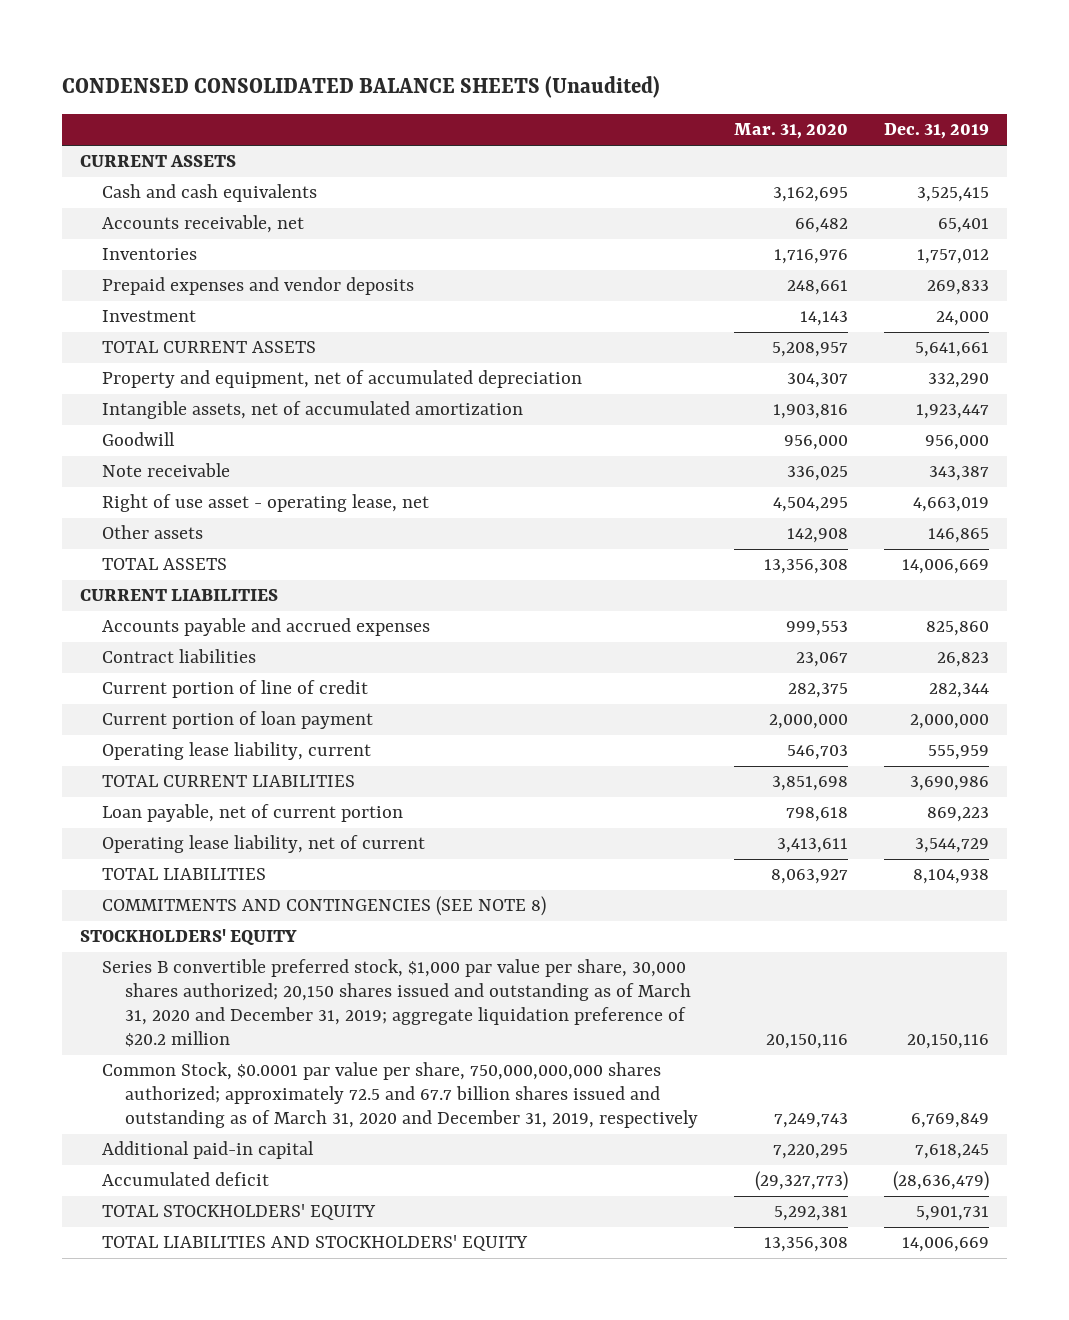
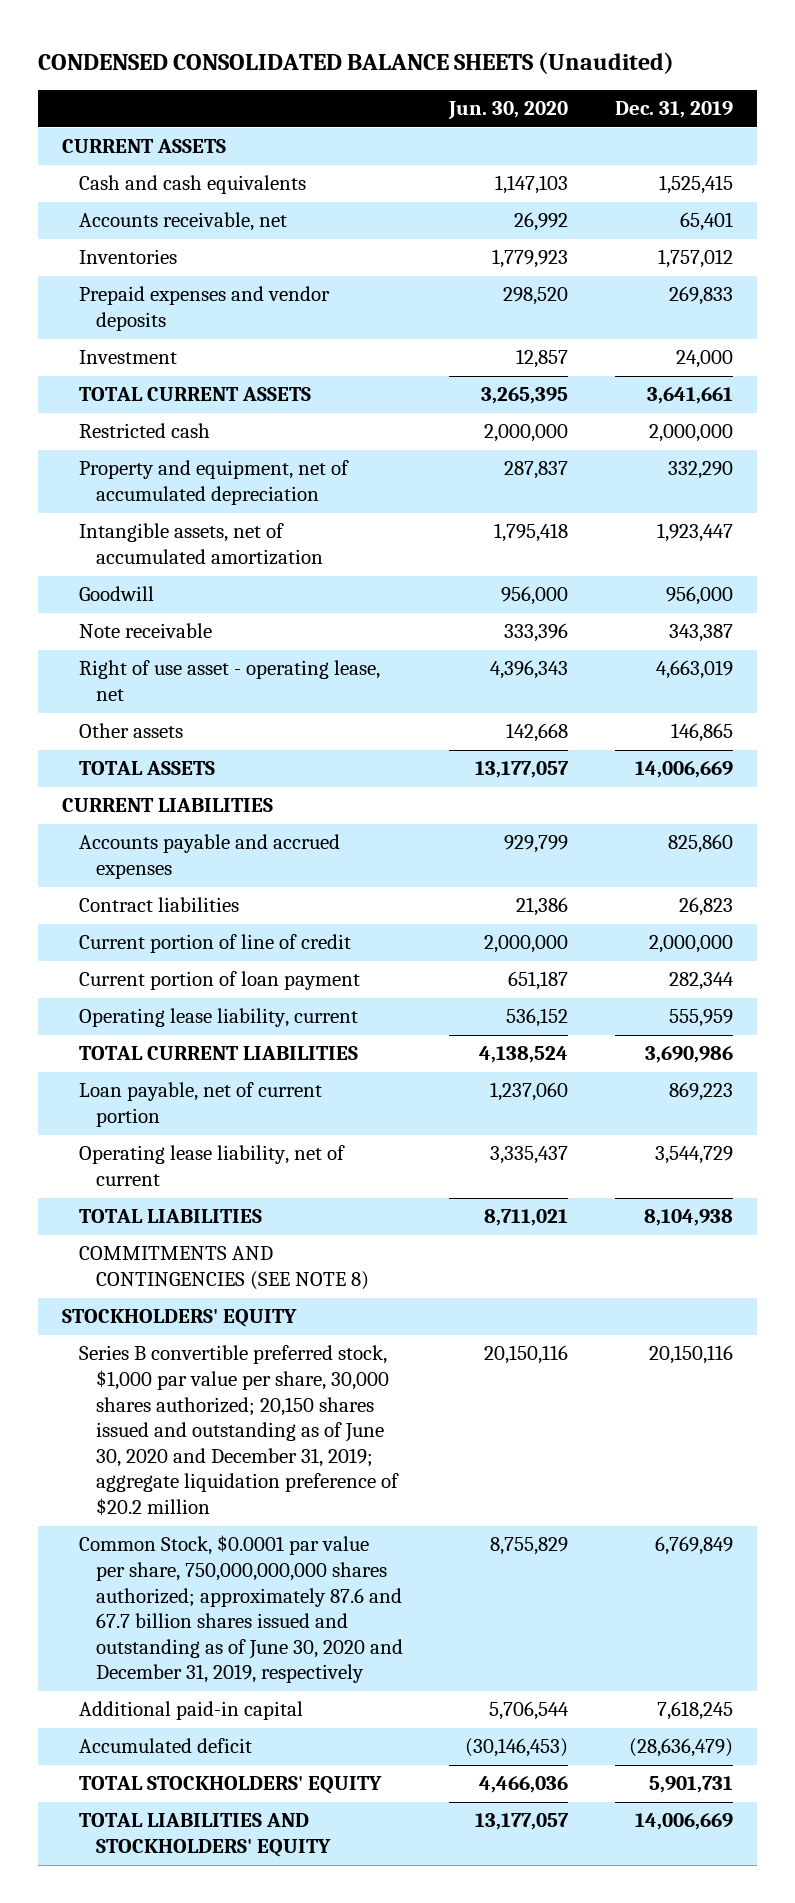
- | Mar. 31, 2020 | Dec. 31, 2019
+ | Jun. 30, 2020 | Dec. 31, 2019
- Cash and cash equivalents | 3,162,695 | 3,525,415
+ Cash and cash equivalents | 1,147,103 | 1,525,415
- TOTAL CURRENT ASSETS | 5,208,957 | 5,641,661
+ TOTAL CURRENT ASSETS | 3,265,395 | 3,641,661
+ Restricted cash | 2,000,000 | 2,000,000
- Current portion of line of credit | 282,375 | 282,344
- Current portion of loan payment | 2,000,000 | 2,000,000
+ Current portion of line of credit | 2,000,000 | 2,000,000
+ Current portion of loan payment | 651,187 | 282,344
- Series B convertible preferred stock, $1,000 par value per share, 30,000 shares authorized; 20,150 shares issued and outstanding as of March 31, 2020 and December 31, 2019; aggregate liquidation preference of $20.2 million | 20,150,116 | 20,150,116
- Common Stock, $0.0001 par value per share, 750,000,000,000 shares authorized; approximately 72.5 and 67.7 billion shares issued and outstanding as of March 31, 2020 and December 31, 2019, respectively | 7,249,743 | 6,769,849
+ Series B convertible preferred stock, $1,000 par value per share, 30,000 shares authorized; 20,150 shares issued and outstanding as of June 30, 2020 and December 31, 2019; aggregate liquidation preference of $20.2 million | 20,150,116 | 20,150,116
+ Common Stock, $0.0001 par value per share, 750,000,000,000 shares authorized; approximately 87.6 and 67.7 billion shares issued and outstanding as of June 30, 2020 and December 31, 2019, respectively | 8,755,829 | 6,769,849

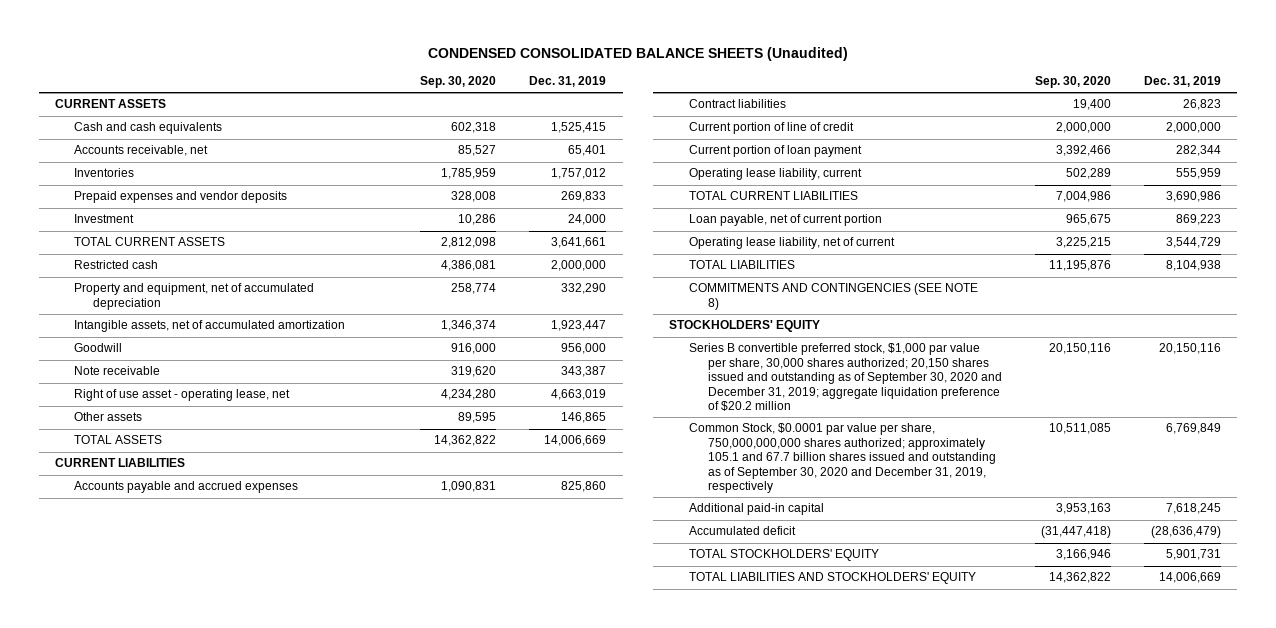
- | Jun. 30, 2020 | Dec. 31, 2019
+ | Sep. 30, 2020 | Dec. 31, 2019
- Series B convertible preferred stock, $1,000 par value per share, 30,000 shares authorized; 20,150 shares issued and outstanding as of June 30, 2020 and December 31, 2019; aggregate liquidation preference of $20.2 million | 20,150,116 | 20,150,116
- Common Stock, $0.0001 par value per share, 750,000,000,000 shares authorized; approximately 87.6 and 67.7 billion shares issued and outstanding as of June 30, 2020 and December 31, 2019, respectively | 8,755,829 | 6,769,849
+ Series B convertible preferred stock, $1,000 par value per share, 30,000 shares authorized; 20,150 shares issued and outstanding as of September 30, 2020 and December 31, 2019; aggregate liquidation preference of $20.2 million | 20,150,116 | 20,150,116
+ Common Stock, $0.0001 par value per share, 750,000,000,000 shares authorized; approximately 105.1 and 67.7 billion shares issued and outstanding as of September 30, 2020 and December 31, 2019, respectively | 10,511,085 | 6,769,849

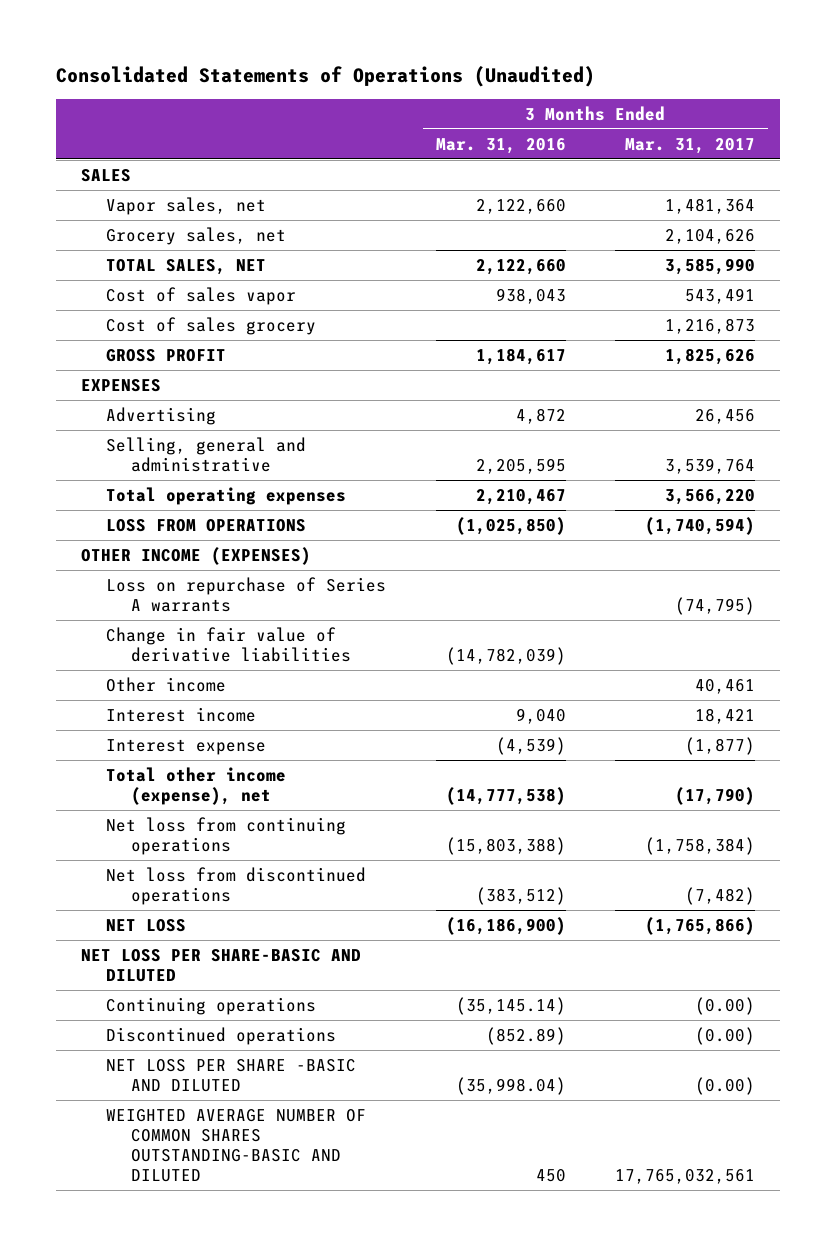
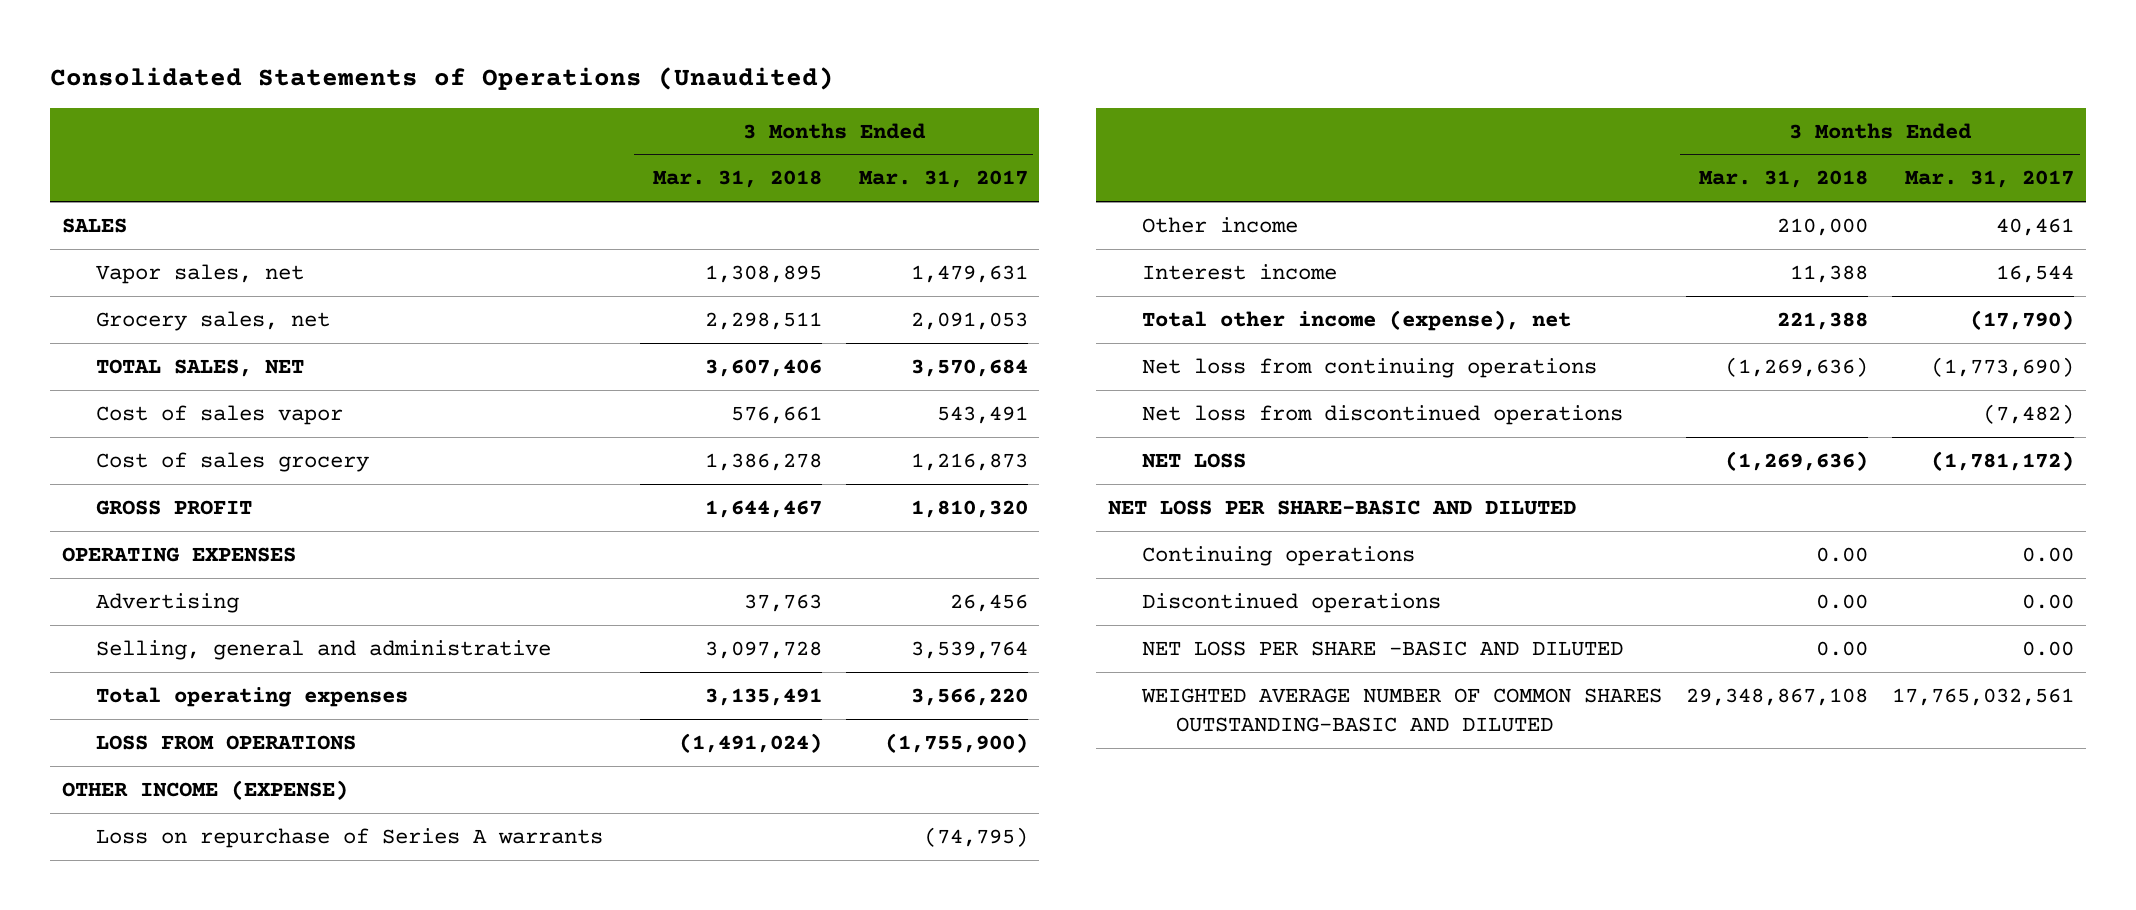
- | 3 Months Ended Mar. 31, 2016 | 3 Months Ended Mar. 31, 2017
+ | 3 Months Ended Mar. 31, 2018 | 3 Months Ended Mar. 31, 2017
- Vapor sales, net | 2,122,660 | 1,481,364
- Grocery sales, net | | 2,104,626
- TOTAL SALES, NET | 2,122,660 | 3,585,990
+ Vapor sales, net | 1,308,895 | 1,479,631
+ Grocery sales, net | 2,298,511 | 2,091,053
+ TOTAL SALES, NET | 3,607,406 | 3,570,684
- GROSS PROFIT | 1,184,617 | 1,825,626
- EXPENSES
+ GROSS PROFIT | 1,644,467 | 1,810,320
+ OPERATING EXPENSES
- LOSS FROM OPERATIONS | (1,025,850) | (1,740,594)
- OTHER INCOME (EXPENSES)
+ LOSS FROM OPERATIONS | (1,491,024) | (1,755,900)
+ OTHER INCOME (EXPENSE)
- Change in fair value of derivative liabilities | (14,782,039) |
- Interest income | 9,040 | 18,421
- Interest expense | (4,539) | (1,877)
+ Interest income | 11,388 | 16,544
- Net loss from continuing operations | (15,803,388) | (1,758,384)
+ Net loss from continuing operations | (1,269,636) | (1,773,690)
- NET LOSS | (16,186,900) | (1,765,866)
+ NET LOSS | (1,269,636) | (1,781,172)
- Continuing operations | (35,145.14) | (0.00)
- Discontinued operations | (852.89) | (0.00)
- NET LOSS PER SHARE -BASIC AND DILUTED | (35,998.04) | (0.00)
+ Continuing operations | 0.00 | 0.00
+ Discontinued operations | 0.00 | 0.00
+ NET LOSS PER SHARE -BASIC AND DILUTED | 0.00 | 0.00

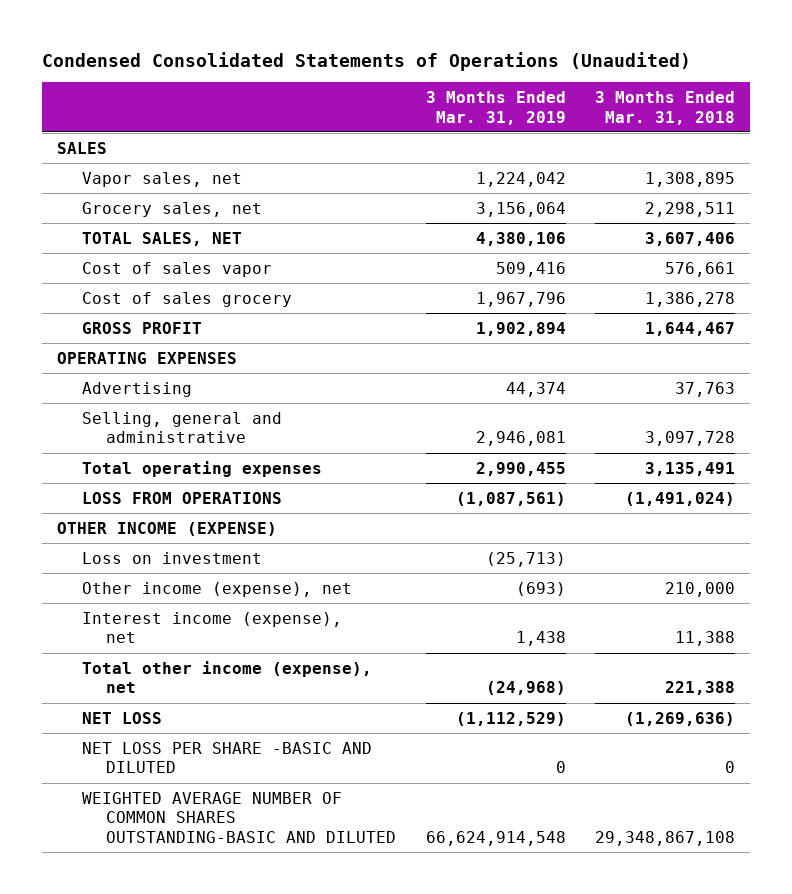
- Consolidated Statements of Operations (Unaudited)
+ Condensed Consolidated Statements of Operations (Unaudited)
- | 3 Months Ended Mar. 31, 2018 | 3 Months Ended Mar. 31, 2017
+ | 3 Months Ended Mar. 31, 2019 | 3 Months Ended Mar. 31, 2018
- Loss on repurchase of Series A warrants | | (74,795)
- Other income | 210,000 | 40,461
- Interest income | 11,388 | 16,544
+ Loss on investment | (25,713) |
+ Other income (expense), net | (693) | 210,000
+ Interest income (expense), net | 1,438 | 11,388
- Net loss from continuing operations | (1,269,636) | (1,773,690)
- Net loss from discontinued operations | | (7,482)
- NET LOSS PER SHARE-BASIC AND DILUTED
- Continuing operations | 0.00 | 0.00
- Discontinued operations | 0.00 | 0.00
- NET LOSS PER SHARE -BASIC AND DILUTED | 0.00 | 0.00
+ NET LOSS PER SHARE -BASIC AND DILUTED | 0 | 0

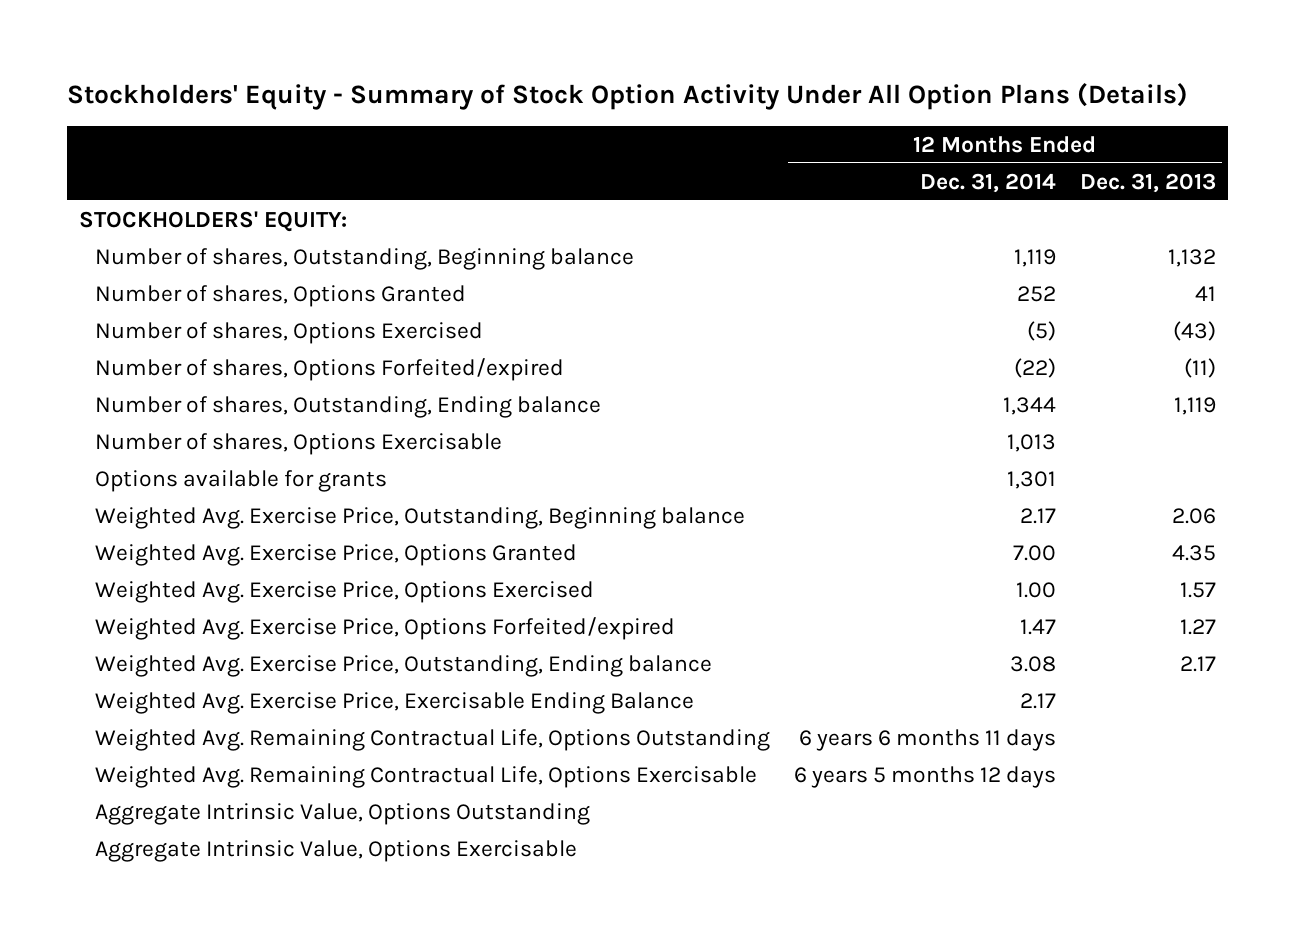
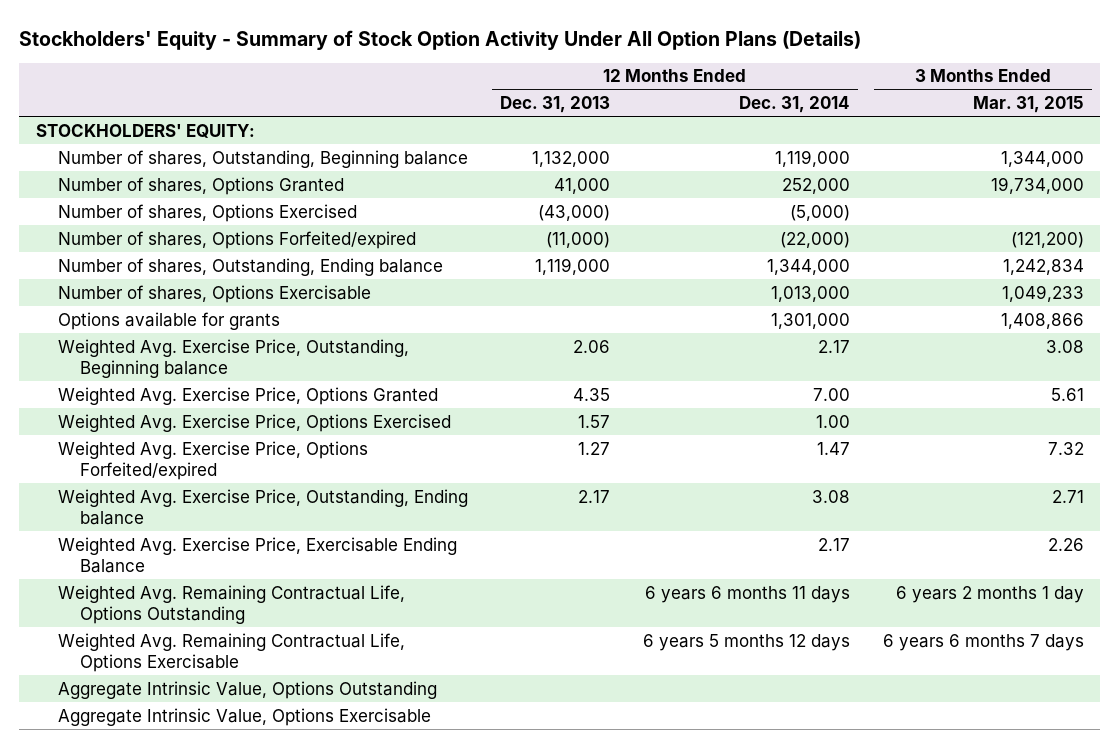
- | 12 Months Ended Dec. 31, 2014 | 12 Months Ended Dec. 31, 2013
+ | 12 Months Ended Dec. 31, 2013 | 12 Months Ended Dec. 31, 2014 | 3 Months Ended Mar. 31, 2015
- Number of shares, Outstanding, Beginning balance | 1,119 | 1,132
- Number of shares, Options Granted | 252 | 41
- Number of shares, Options Exercised | (5) | (43)
- Number of shares, Options Forfeited/expired | (22) | (11)
- Number of shares, Outstanding, Ending balance | 1,344 | 1,119
- Number of shares, Options Exercisable | 1,013 |
- Options available for grants | 1,301 |
+ Number of shares, Outstanding, Beginning balance | 1,132,000 | 1,119,000 | 1,344,000
+ Number of shares, Options Granted | 41,000 | 252,000 | 19,734,000
+ Number of shares, Options Exercised | (43,000) | (5,000) |
+ Number of shares, Options Forfeited/expired | (11,000) | (22,000) | (121,200)
+ Number of shares, Outstanding, Ending balance | 1,119,000 | 1,344,000 | 1,242,834
+ Number of shares, Options Exercisable | | 1,013,000 | 1,049,233
+ Options available for grants | | 1,301,000 | 1,408,866

